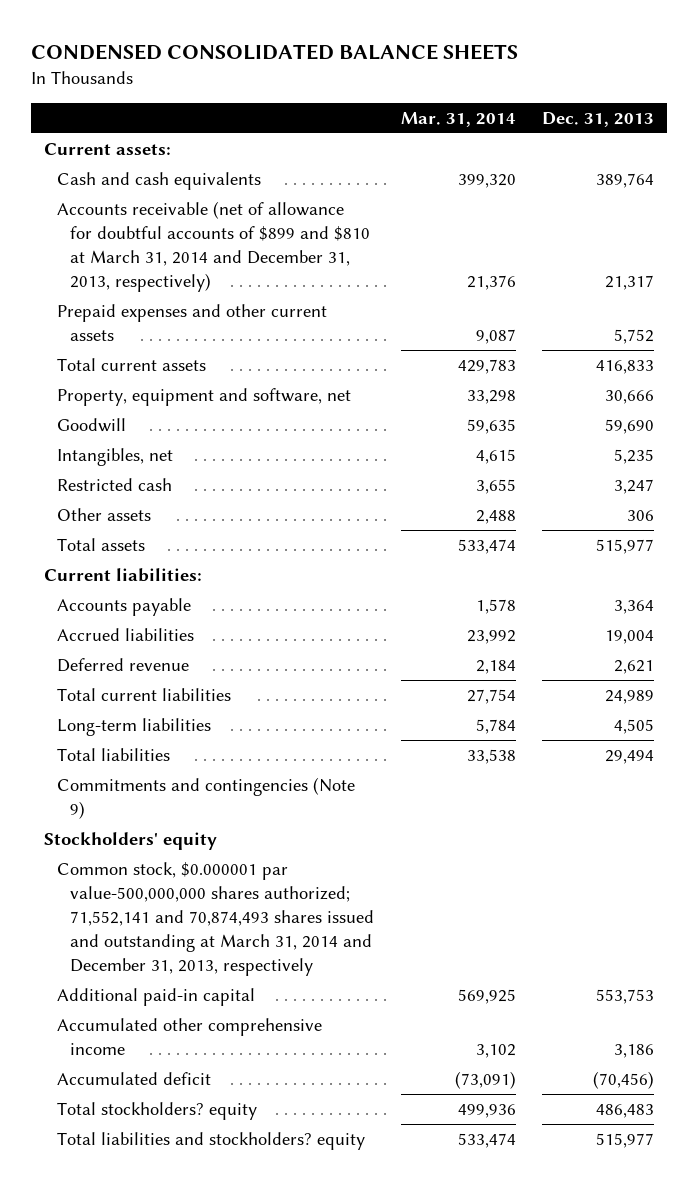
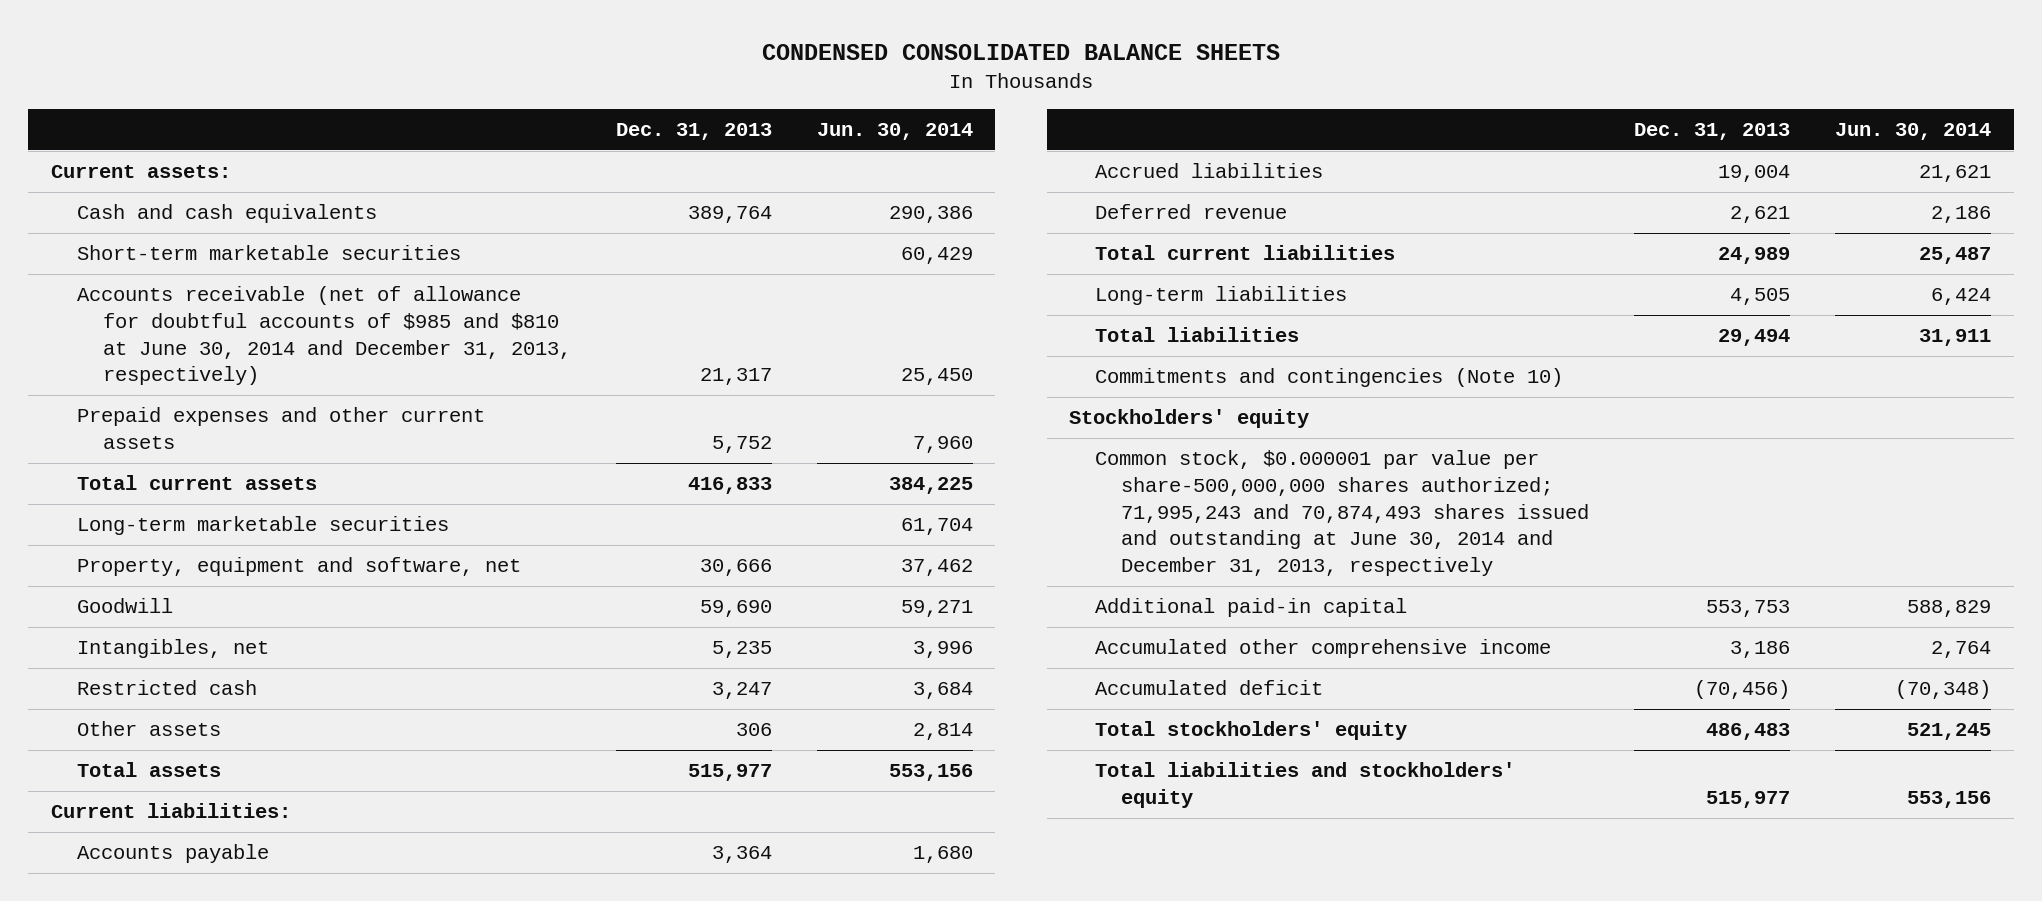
- | Mar. 31, 2014 | Dec. 31, 2013
+ | Dec. 31, 2013 | Jun. 30, 2014
- Accounts receivable (net of allowance for doubtful accounts of $899 and $810 at March 31, 2014 and December 31, 2013, respectively) | 21,376 | 21,317
+ Short-term marketable securities | | 60,429
+ Accounts receivable (net of allowance for doubtful accounts of $985 and $810 at June 30, 2014 and December 31, 2013, respectively) | 21,317 | 25,450
+ Long-term marketable securities | | 61,704
- Commitments and contingencies (Note 9)
+ Commitments and contingencies (Note 10)
- Common stock, $0.000001 par value-500,000,000 shares authorized; 71,552,141 and 70,874,493 shares issued and outstanding at March 31, 2014 and December 31, 2013, respectively
+ Common stock, $0.000001 par value per share-500,000,000 shares authorized; 71,995,243 and 70,874,493 shares issued and outstanding at June 30, 2014 and December 31, 2013, respectively
- Total stockholders? equity | 499,936 | 486,483
- Total liabilities and stockholders? equity | 533,474 | 515,977
+ Total stockholders' equity | 486,483 | 521,245
+ Total liabilities and stockholders' equity | 515,977 | 553,156

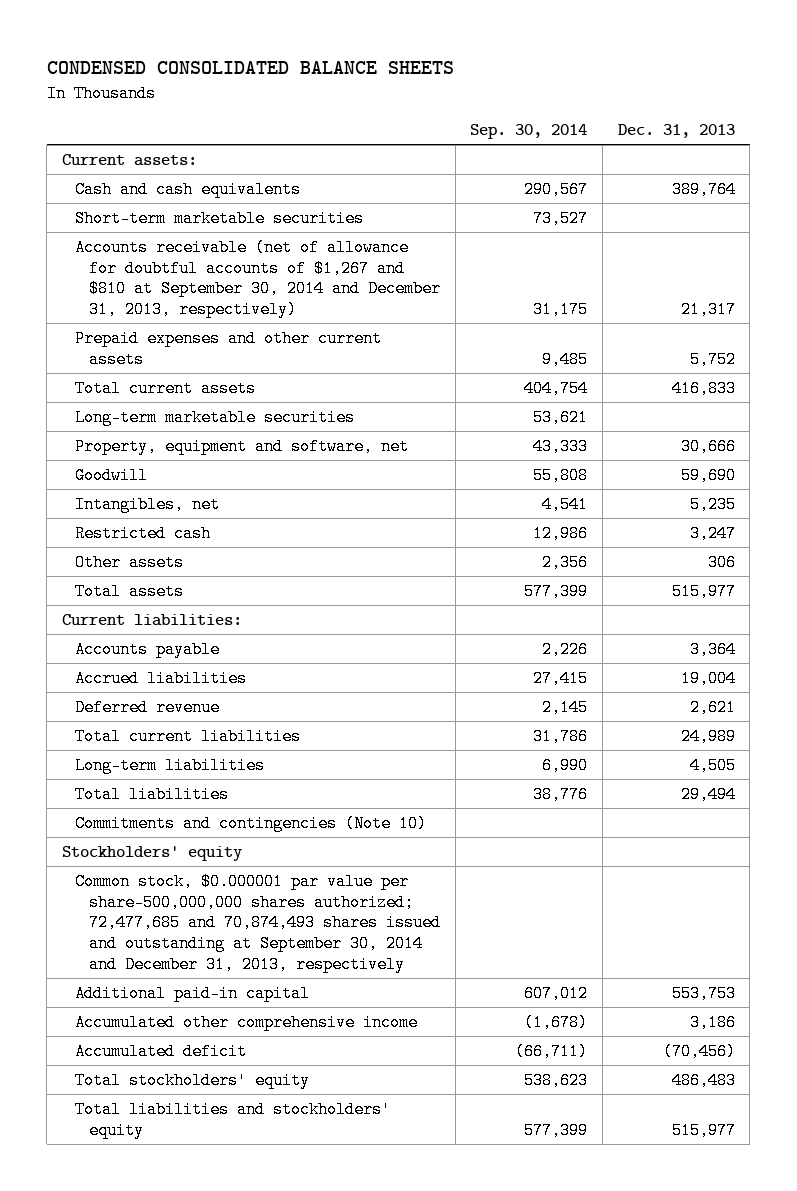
- | Dec. 31, 2013 | Jun. 30, 2014
+ | Sep. 30, 2014 | Dec. 31, 2013
- Accounts receivable (net of allowance for doubtful accounts of $985 and $810 at June 30, 2014 and December 31, 2013, respectively) | 21,317 | 25,450
+ Accounts receivable (net of allowance for doubtful accounts of $1,267 and $810 at September 30, 2014 and December 31, 2013, respectively) | 31,175 | 21,317
- Common stock, $0.000001 par value per share-500,000,000 shares authorized; 71,995,243 and 70,874,493 shares issued and outstanding at June 30, 2014 and December 31, 2013, respectively
+ Common stock, $0.000001 par value per share-500,000,000 shares authorized; 72,477,685 and 70,874,493 shares issued and outstanding at September 30, 2014 and December 31, 2013, respectively

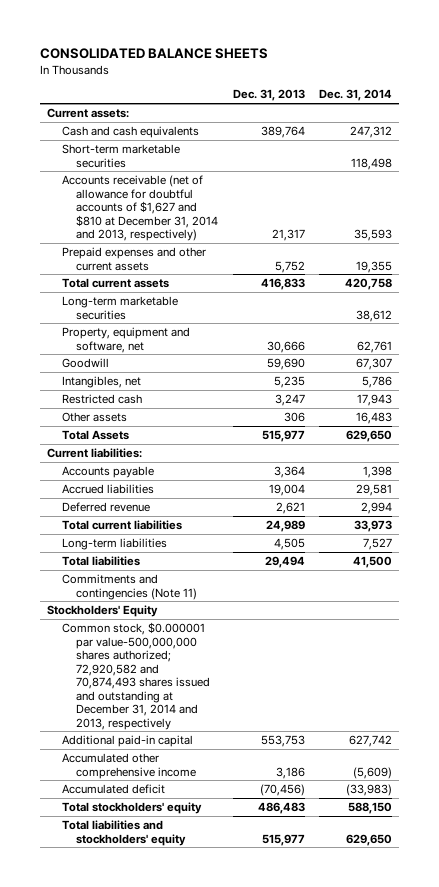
- CONDENSED CONSOLIDATED BALANCE SHEETS
+ CONSOLIDATED BALANCE SHEETS
- | Sep. 30, 2014 | Dec. 31, 2013
+ | Dec. 31, 2013 | Dec. 31, 2014
- Accounts receivable (net of allowance for doubtful accounts of $1,267 and $810 at September 30, 2014 and December 31, 2013, respectively) | 31,175 | 21,317
+ Accounts receivable (net of allowance for doubtful accounts of $1,627 and $810 at December 31, 2014 and 2013, respectively) | 21,317 | 35,593
- Total assets | 577,399 | 515,977
+ Total Assets | 515,977 | 629,650
- Commitments and contingencies (Note 10)
- Stockholders' equity
- Common stock, $0.000001 par value per share-500,000,000 shares authorized; 72,477,685 and 70,874,493 shares issued and outstanding at September 30, 2014 and December 31, 2013, respectively
+ Commitments and contingencies (Note 11)
+ Stockholders' Equity
+ Common stock, $0.000001 par value-500,000,000 shares authorized; 72,920,582 and 70,874,493 shares issued and outstanding at December 31, 2014 and 2013, respectively

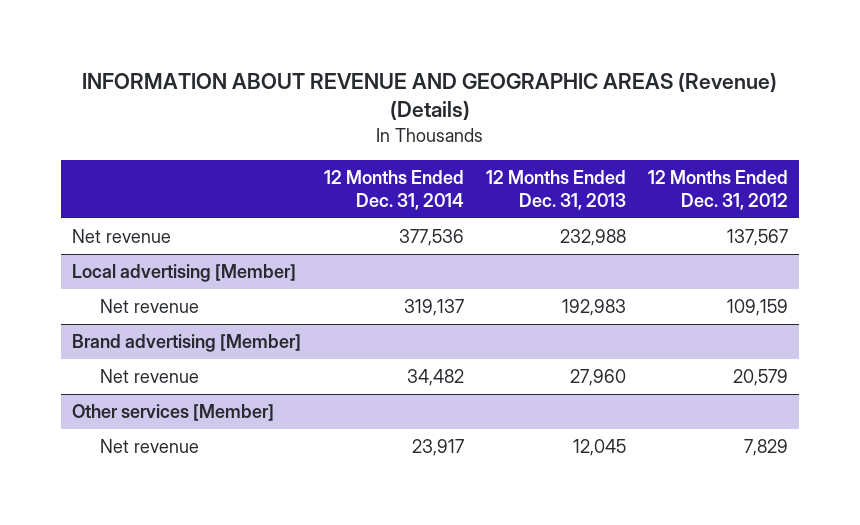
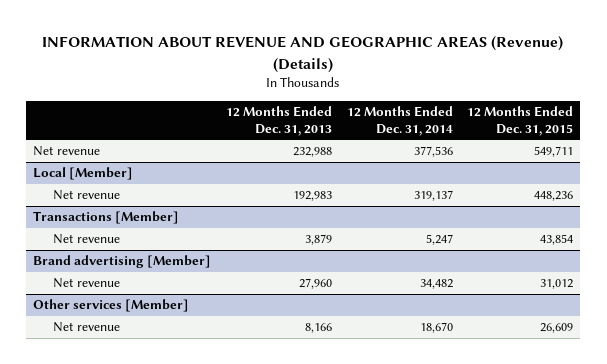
- | 12 Months Ended Dec. 31, 2014 | 12 Months Ended Dec. 31, 2013 | 12 Months Ended Dec. 31, 2012
+ | 12 Months Ended Dec. 31, 2013 | 12 Months Ended Dec. 31, 2014 | 12 Months Ended Dec. 31, 2015
- Local advertising [Member]
+ Local [Member]
+ Transactions [Member]
+ Net revenue | 3,879 | 5,247 | 43,854
@ Other services [Member]
- Net revenue | 23,917 | 12,045 | 7,829
+ Net revenue | 8,166 | 18,670 | 26,609

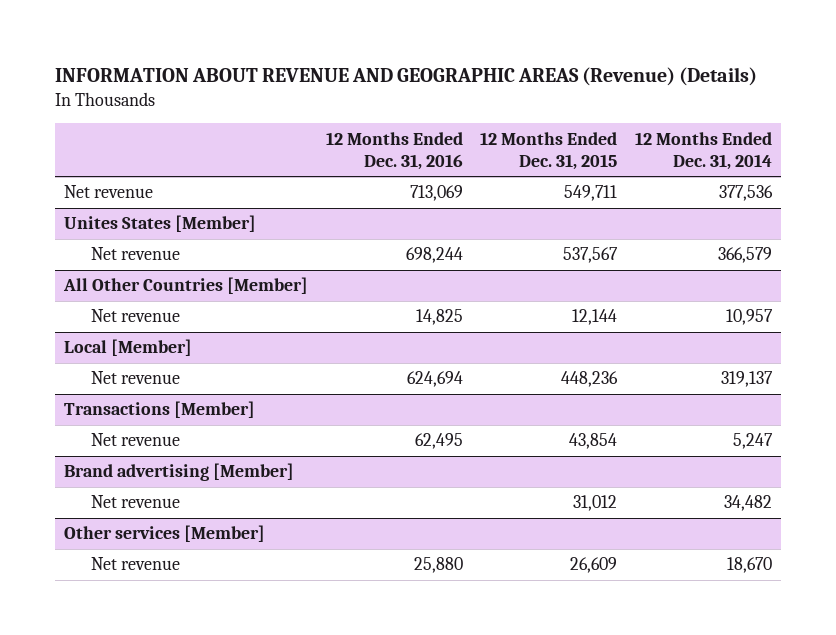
- | 12 Months Ended Dec. 31, 2013 | 12 Months Ended Dec. 31, 2014 | 12 Months Ended Dec. 31, 2015
+ | 12 Months Ended Dec. 31, 2016 | 12 Months Ended Dec. 31, 2015 | 12 Months Ended Dec. 31, 2014
+ Unites States [Member]
+ Net revenue | 698,244 | 537,567 | 366,579
+ All Other Countries [Member]
+ Net revenue | 14,825 | 12,144 | 10,957

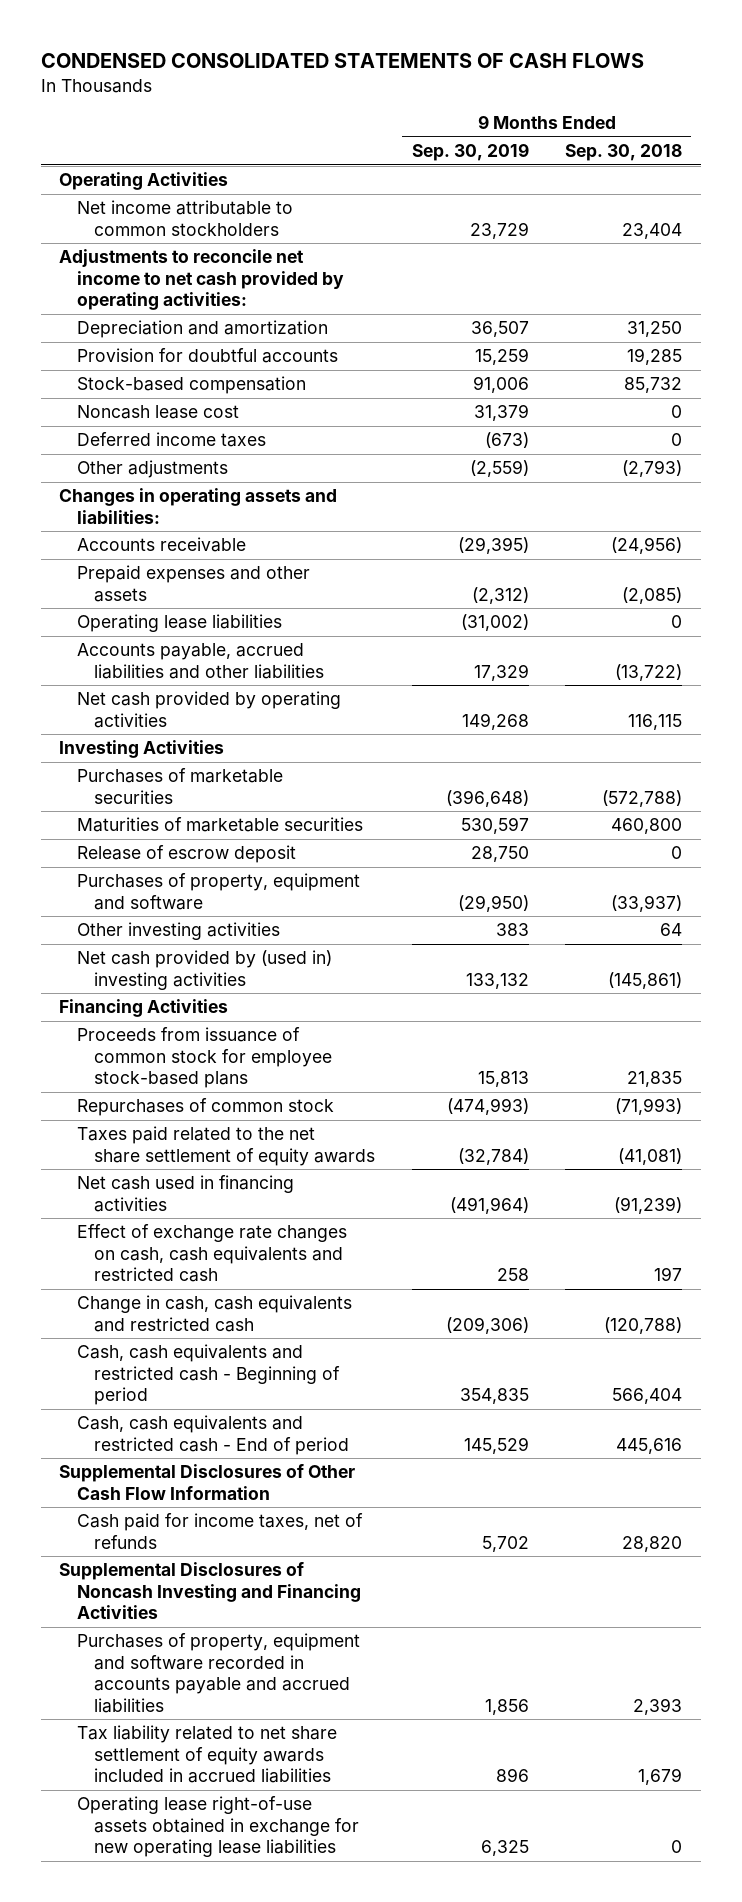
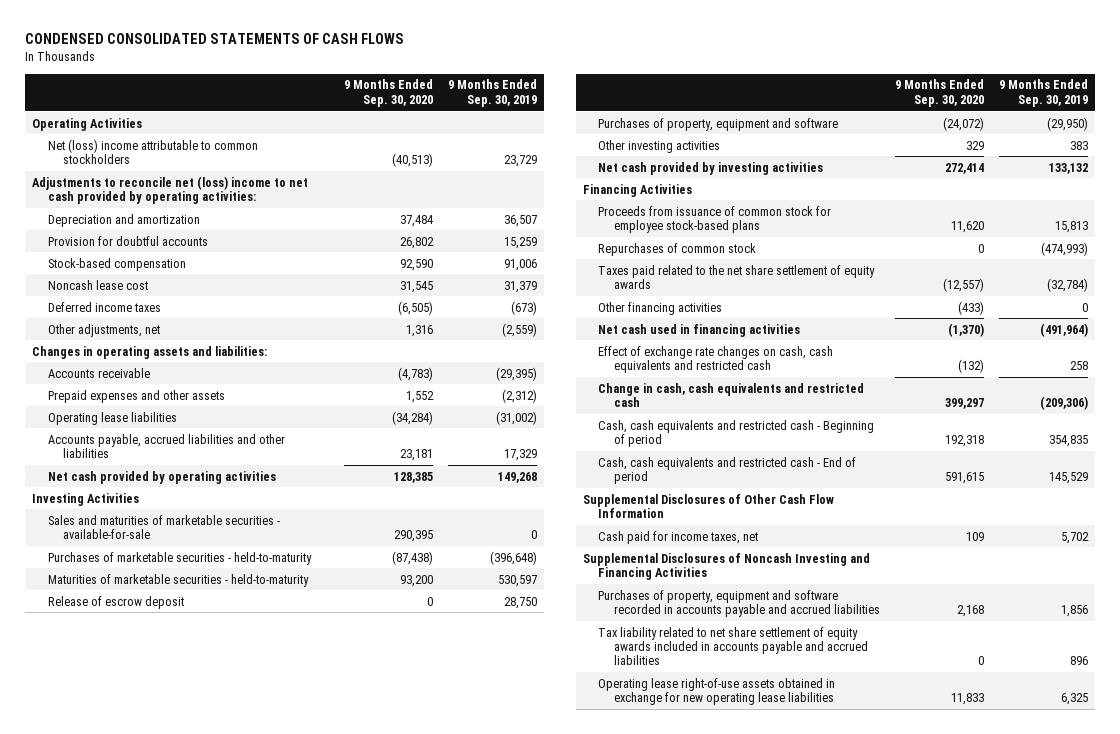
- | 9 Months Ended Sep. 30, 2019 | 9 Months Ended Sep. 30, 2018
+ | 9 Months Ended Sep. 30, 2020 | 9 Months Ended Sep. 30, 2019
- Net income attributable to common stockholders | 23,729 | 23,404
- Adjustments to reconcile net income to net cash provided by operating activities:
+ Net (loss) income attributable to common stockholders | (40,513) | 23,729
+ Adjustments to reconcile net (loss) income to net cash provided by operating activities:
- Other adjustments | (2,559) | (2,793)
+ Other adjustments, net | 1,316 | (2,559)
- Purchases of marketable securities | (396,648) | (572,788)
- Maturities of marketable securities | 530,597 | 460,800
+ Sales and maturities of marketable securities - available-for-sale | 290,395 | 0
+ Purchases of marketable securities - held-to-maturity | (87,438) | (396,648)
+ Maturities of marketable securities - held-to-maturity | 93,200 | 530,597
- Net cash provided by (used in) investing activities | 133,132 | (145,861)
+ Net cash provided by investing activities | 272,414 | 133,132
+ Other financing activities | (433) | 0
- Cash paid for income taxes, net of refunds | 5,702 | 28,820
+ Cash paid for income taxes, net | 109 | 5,702
- Tax liability related to net share settlement of equity awards included in accrued liabilities | 896 | 1,679
+ Tax liability related to net share settlement of equity awards included in accounts payable and accrued liabilities | 0 | 896

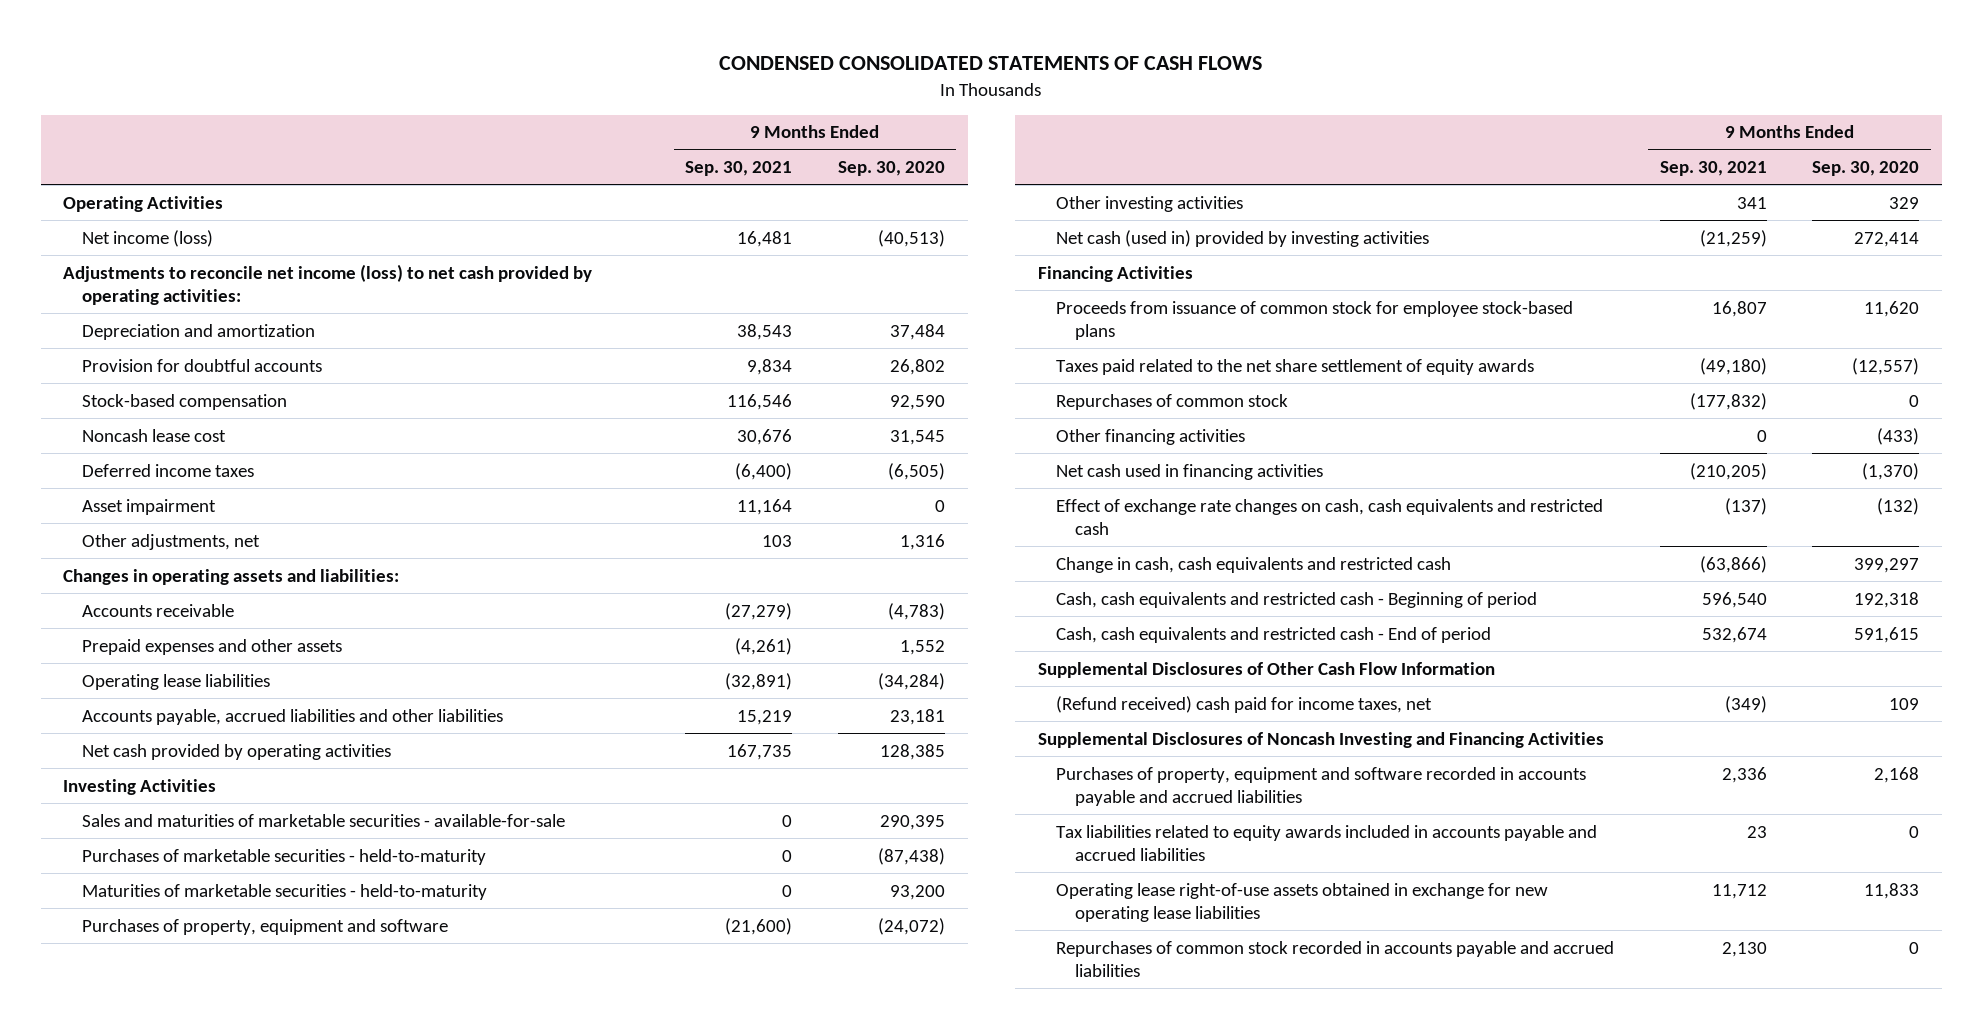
- | 9 Months Ended Sep. 30, 2020 | 9 Months Ended Sep. 30, 2019
+ | 9 Months Ended Sep. 30, 2021 | 9 Months Ended Sep. 30, 2020
- Net (loss) income attributable to common stockholders | (40,513) | 23,729
- Adjustments to reconcile net (loss) income to net cash provided by operating activities:
+ Net income (loss) | 16,481 | (40,513)
+ Adjustments to reconcile net income (loss) to net cash provided by operating activities:
+ Asset impairment | 11,164 | 0
- Release of escrow deposit | 0 | 28,750
- Net cash provided by investing activities | 272,414 | 133,132
+ Net cash (used in) provided by investing activities | (21,259) | 272,414
moved down: Repurchases of common stock | (177,832) | 0
- Cash paid for income taxes, net | 109 | 5,702
+ (Refund received) cash paid for income taxes, net | (349) | 109
- Tax liability related to net share settlement of equity awards included in accounts payable and accrued liabilities | 0 | 896
+ Tax liabilities related to equity awards included in accounts payable and accrued liabilities | 23 | 0
+ Repurchases of common stock recorded in accounts payable and accrued liabilities | 2,130 | 0

